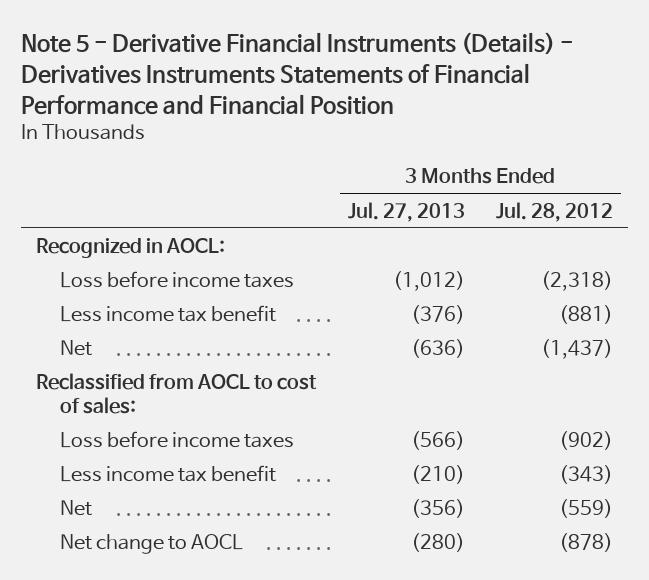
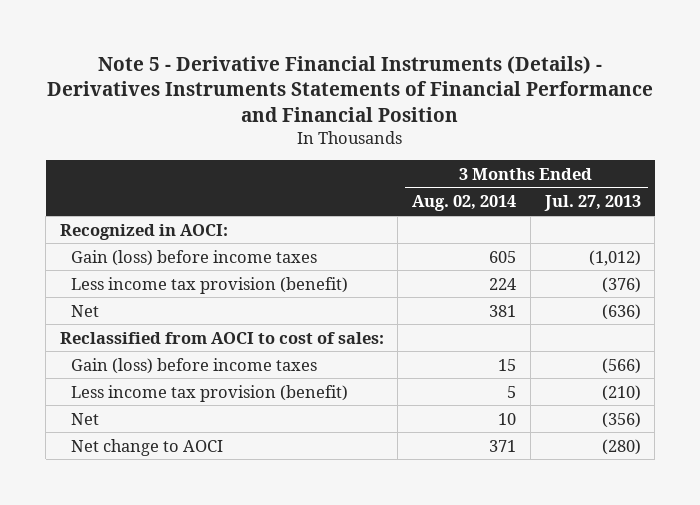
- | 3 Months Ended Jul. 27, 2013 | 3 Months Ended Jul. 28, 2012
+ | 3 Months Ended Aug. 02, 2014 | 3 Months Ended Jul. 27, 2013
- Recognized in AOCL:
- Loss before income taxes | (1,012) | (2,318)
- Less income tax benefit | (376) | (881)
+ Recognized in AOCI:
+ Gain (loss) before income taxes | 605 | (1,012)
+ Less income tax provision (benefit) | 224 | (376)
- Reclassified from AOCL to cost of sales:
- Loss before income taxes | (566) | (902)
- Less income tax benefit | (210) | (343)
+ Reclassified from AOCI to cost of sales:
+ Gain (loss) before income taxes | 15 | (566)
+ Less income tax provision (benefit) | 5 | (210)
- Net change to AOCL | (280) | (878)
+ Net change to AOCI | 371 | (280)

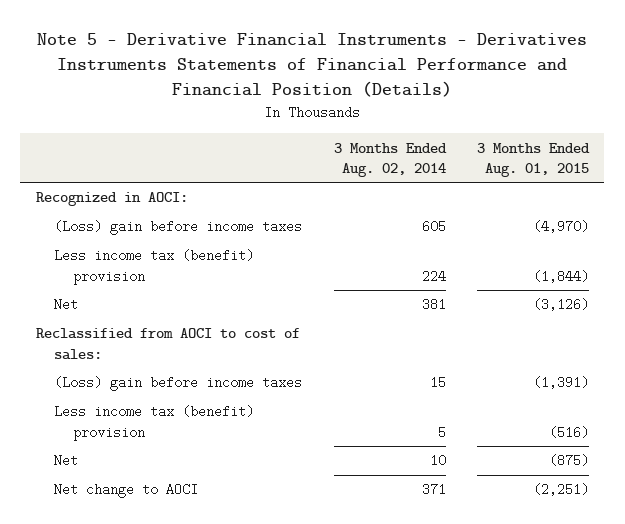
- Note 5 - Derivative Financial Instruments (Details) - Derivatives Instruments Statements of Financial Performance and Financial Position
+ Note 5 - Derivative Financial Instruments - Derivatives Instruments Statements of Financial Performance and Financial Position (Details)
- | 3 Months Ended Aug. 02, 2014 | 3 Months Ended Jul. 27, 2013
+ | 3 Months Ended Aug. 02, 2014 | 3 Months Ended Aug. 01, 2015
- Gain (loss) before income taxes | 605 | (1,012)
- Less income tax provision (benefit) | 224 | (376)
+ (Loss) gain before income taxes | 605 | (4,970)
+ Less income tax (benefit) provision | 224 | (1,844)
- Gain (loss) before income taxes | 15 | (566)
- Less income tax provision (benefit) | 5 | (210)
+ (Loss) gain before income taxes | 15 | (1,391)
+ Less income tax (benefit) provision | 5 | (516)

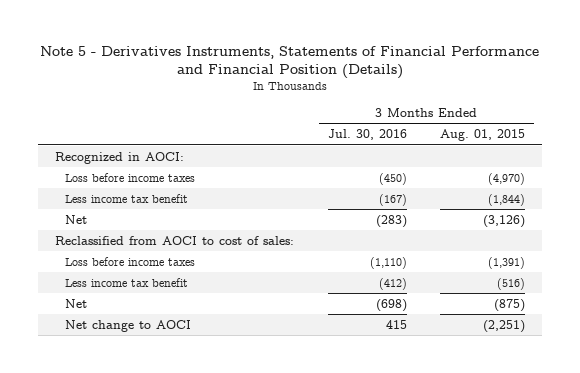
- Note 5 - Derivative Financial Instruments - Derivatives Instruments Statements of Financial Performance and Financial Position (Details)
+ Note 5 - Derivatives Instruments, Statements of Financial Performance and Financial Position (Details)
- | 3 Months Ended Aug. 02, 2014 | 3 Months Ended Aug. 01, 2015
+ | 3 Months Ended Jul. 30, 2016 | 3 Months Ended Aug. 01, 2015
- (Loss) gain before income taxes | 605 | (4,970)
- Less income tax (benefit) provision | 224 | (1,844)
+ Loss before income taxes | (450) | (4,970)
+ Less income tax benefit | (167) | (1,844)
- (Loss) gain before income taxes | 15 | (1,391)
- Less income tax (benefit) provision | 5 | (516)
+ Loss before income taxes | (1,110) | (1,391)
+ Less income tax benefit | (412) | (516)

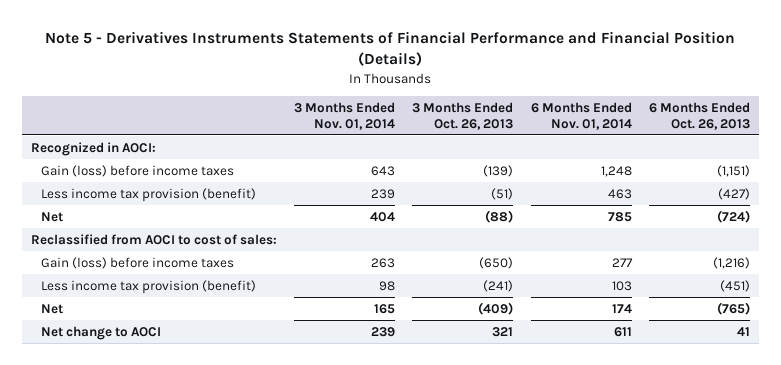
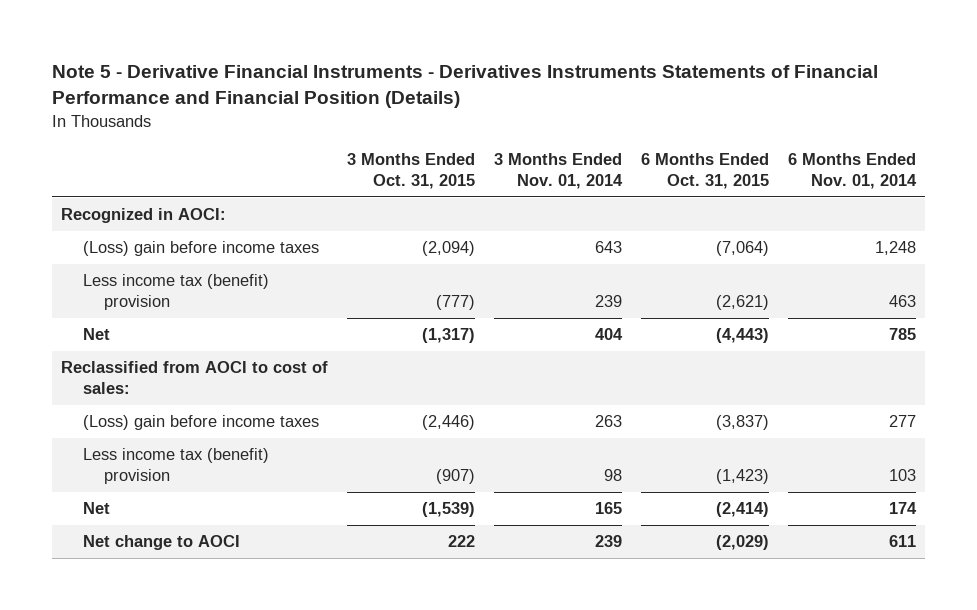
- Note 5 - Derivatives Instruments Statements of Financial Performance and Financial Position (Details)
+ Note 5 - Derivative Financial Instruments - Derivatives Instruments Statements of Financial Performance and Financial Position (Details)
- | 3 Months Ended Nov. 01, 2014 | 3 Months Ended Oct. 26, 2013 | 6 Months Ended Nov. 01, 2014 | 6 Months Ended Oct. 26, 2013
+ | 3 Months Ended Oct. 31, 2015 | 3 Months Ended Nov. 01, 2014 | 6 Months Ended Oct. 31, 2015 | 6 Months Ended Nov. 01, 2014
- Gain (loss) before income taxes | 643 | (139) | 1,248 | (1,151)
- Less income tax provision (benefit) | 239 | (51) | 463 | (427)
+ (Loss) gain before income taxes | (2,094) | 643 | (7,064) | 1,248
+ Less income tax (benefit) provision | (777) | 239 | (2,621) | 463
- Gain (loss) before income taxes | 263 | (650) | 277 | (1,216)
- Less income tax provision (benefit) | 98 | (241) | 103 | (451)
+ (Loss) gain before income taxes | (2,446) | 263 | (3,837) | 277
+ Less income tax (benefit) provision | (907) | 98 | (1,423) | 103

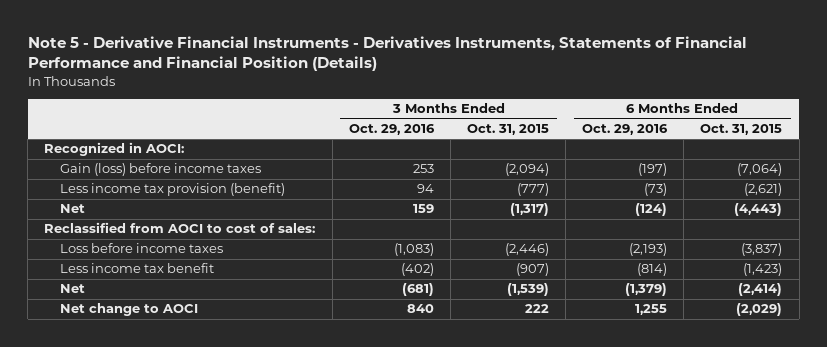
- Note 5 - Derivative Financial Instruments - Derivatives Instruments Statements of Financial Performance and Financial Position (Details)
+ Note 5 - Derivative Financial Instruments - Derivatives Instruments, Statements of Financial Performance and Financial Position (Details)
- | 3 Months Ended Oct. 31, 2015 | 3 Months Ended Nov. 01, 2014 | 6 Months Ended Oct. 31, 2015 | 6 Months Ended Nov. 01, 2014
+ | 3 Months Ended Oct. 29, 2016 | 3 Months Ended Oct. 31, 2015 | 6 Months Ended Oct. 29, 2016 | 6 Months Ended Oct. 31, 2015
- (Loss) gain before income taxes | (2,094) | 643 | (7,064) | 1,248
- Less income tax (benefit) provision | (777) | 239 | (2,621) | 463
+ Gain (loss) before income taxes | 253 | (2,094) | (197) | (7,064)
+ Less income tax provision (benefit) | 94 | (777) | (73) | (2,621)
- (Loss) gain before income taxes | (2,446) | 263 | (3,837) | 277
- Less income tax (benefit) provision | (907) | 98 | (1,423) | 103
+ Loss before income taxes | (1,083) | (2,446) | (2,193) | (3,837)
+ Less income tax benefit | (402) | (907) | (814) | (1,423)

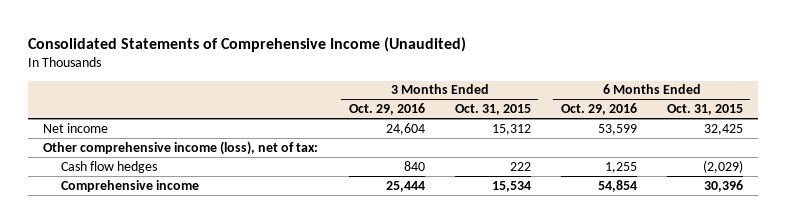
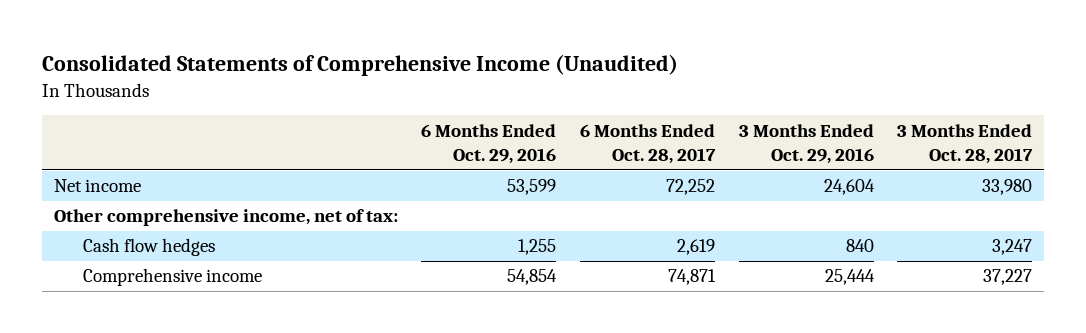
- | 3 Months Ended Oct. 29, 2016 | 3 Months Ended Oct. 31, 2015 | 6 Months Ended Oct. 29, 2016 | 6 Months Ended Oct. 31, 2015
+ | 6 Months Ended Oct. 29, 2016 | 6 Months Ended Oct. 28, 2017 | 3 Months Ended Oct. 29, 2016 | 3 Months Ended Oct. 28, 2017
- Other comprehensive income (loss), net of tax:
+ Other comprehensive income, net of tax:

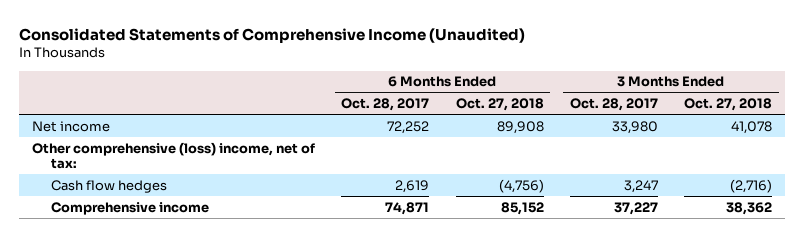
- | 6 Months Ended Oct. 29, 2016 | 6 Months Ended Oct. 28, 2017 | 3 Months Ended Oct. 29, 2016 | 3 Months Ended Oct. 28, 2017
+ | 6 Months Ended Oct. 28, 2017 | 6 Months Ended Oct. 27, 2018 | 3 Months Ended Oct. 28, 2017 | 3 Months Ended Oct. 27, 2018
- Other comprehensive income, net of tax:
+ Other comprehensive (loss) income, net of tax:

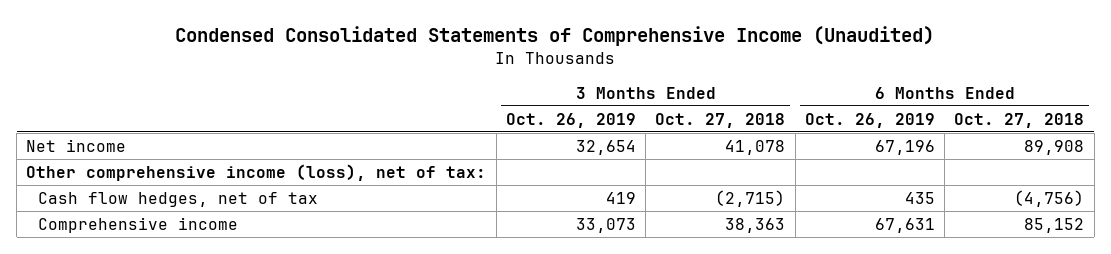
- Consolidated Statements of Comprehensive Income (Unaudited)
+ Condensed Consolidated Statements of Comprehensive Income (Unaudited)
- | 6 Months Ended Oct. 28, 2017 | 6 Months Ended Oct. 27, 2018 | 3 Months Ended Oct. 28, 2017 | 3 Months Ended Oct. 27, 2018
+ | 3 Months Ended Oct. 26, 2019 | 3 Months Ended Oct. 27, 2018 | 6 Months Ended Oct. 26, 2019 | 6 Months Ended Oct. 27, 2018
- Other comprehensive (loss) income, net of tax:
- Cash flow hedges | 2,619 | (4,756) | 3,247 | (2,716)
- Comprehensive income | 74,871 | 85,152 | 37,227 | 38,362
+ Other comprehensive income (loss), net of tax:
+ Cash flow hedges, net of tax | 419 | (2,715) | 435 | (4,756)
+ Comprehensive income | 33,073 | 38,363 | 67,631 | 85,152

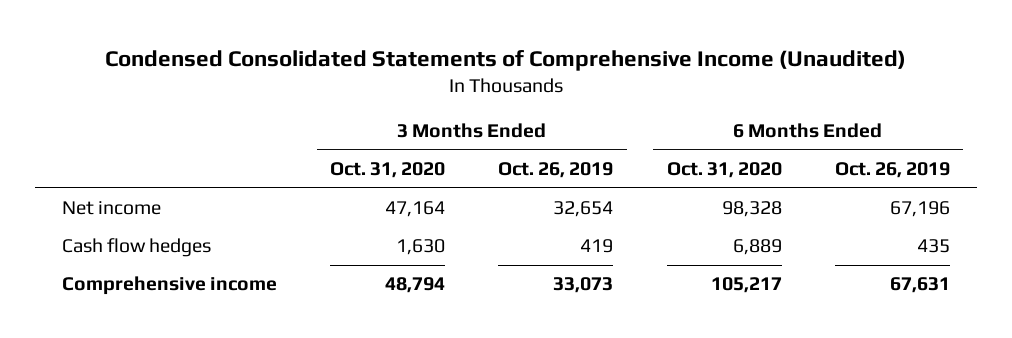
- | 3 Months Ended Oct. 26, 2019 | 3 Months Ended Oct. 27, 2018 | 6 Months Ended Oct. 26, 2019 | 6 Months Ended Oct. 27, 2018
+ | 3 Months Ended Oct. 31, 2020 | 3 Months Ended Oct. 26, 2019 | 6 Months Ended Oct. 31, 2020 | 6 Months Ended Oct. 26, 2019
- Other comprehensive income (loss), net of tax:
- Cash flow hedges, net of tax | 419 | (2,715) | 435 | (4,756)
+ Cash flow hedges | 1,630 | 419 | 6,889 | 435

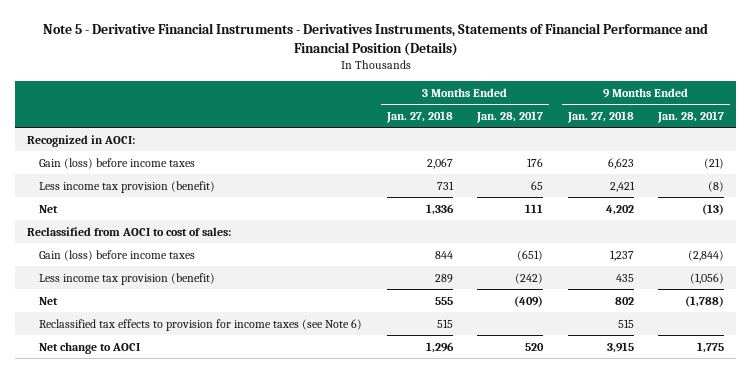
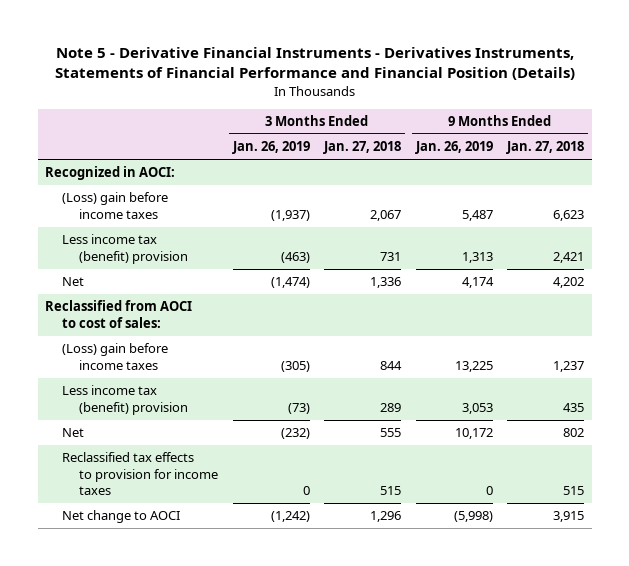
- | 3 Months Ended Jan. 27, 2018 | 3 Months Ended Jan. 28, 2017 | 9 Months Ended Jan. 27, 2018 | 9 Months Ended Jan. 28, 2017
+ | 3 Months Ended Jan. 26, 2019 | 3 Months Ended Jan. 27, 2018 | 9 Months Ended Jan. 26, 2019 | 9 Months Ended Jan. 27, 2018
- Gain (loss) before income taxes | 2,067 | 176 | 6,623 | (21)
- Less income tax provision (benefit) | 731 | 65 | 2,421 | (8)
+ (Loss) gain before income taxes | (1,937) | 2,067 | 5,487 | 6,623
+ Less income tax (benefit) provision | (463) | 731 | 1,313 | 2,421
- Gain (loss) before income taxes | 844 | (651) | 1,237 | (2,844)
- Less income tax provision (benefit) | 289 | (242) | 435 | (1,056)
+ (Loss) gain before income taxes | (305) | 844 | 13,225 | 1,237
+ Less income tax (benefit) provision | (73) | 289 | 3,053 | 435
- Reclassified tax effects to provision for income taxes (see Note 6) | 515 | | 515 |
+ Reclassified tax effects to provision for income taxes | 0 | 515 | 0 | 515

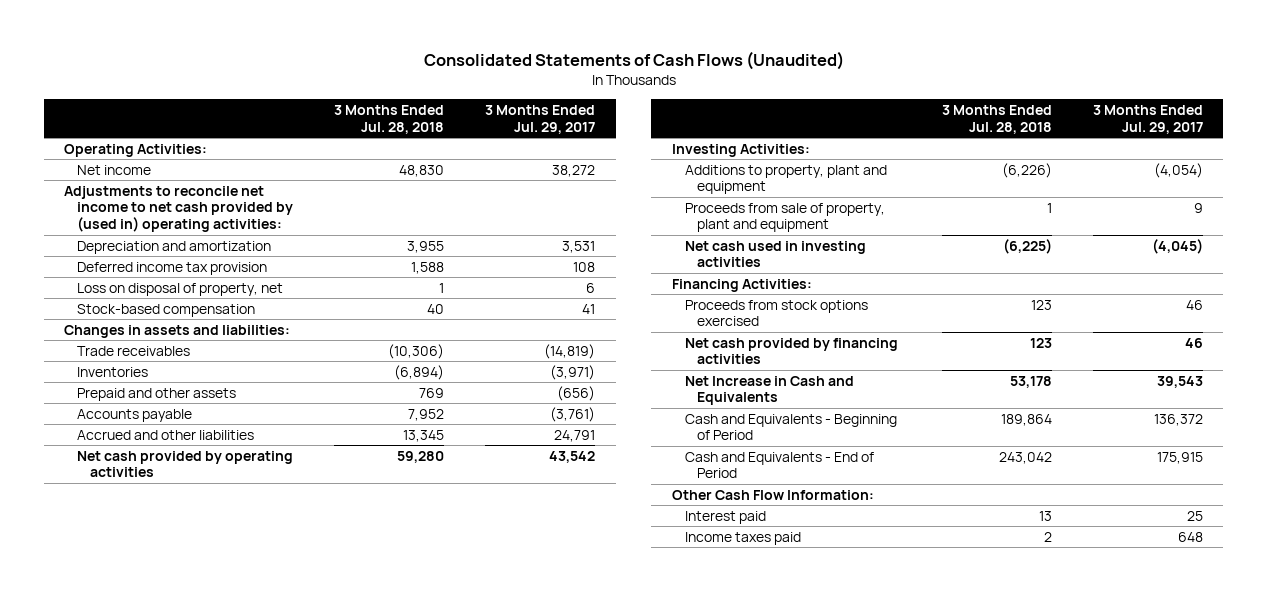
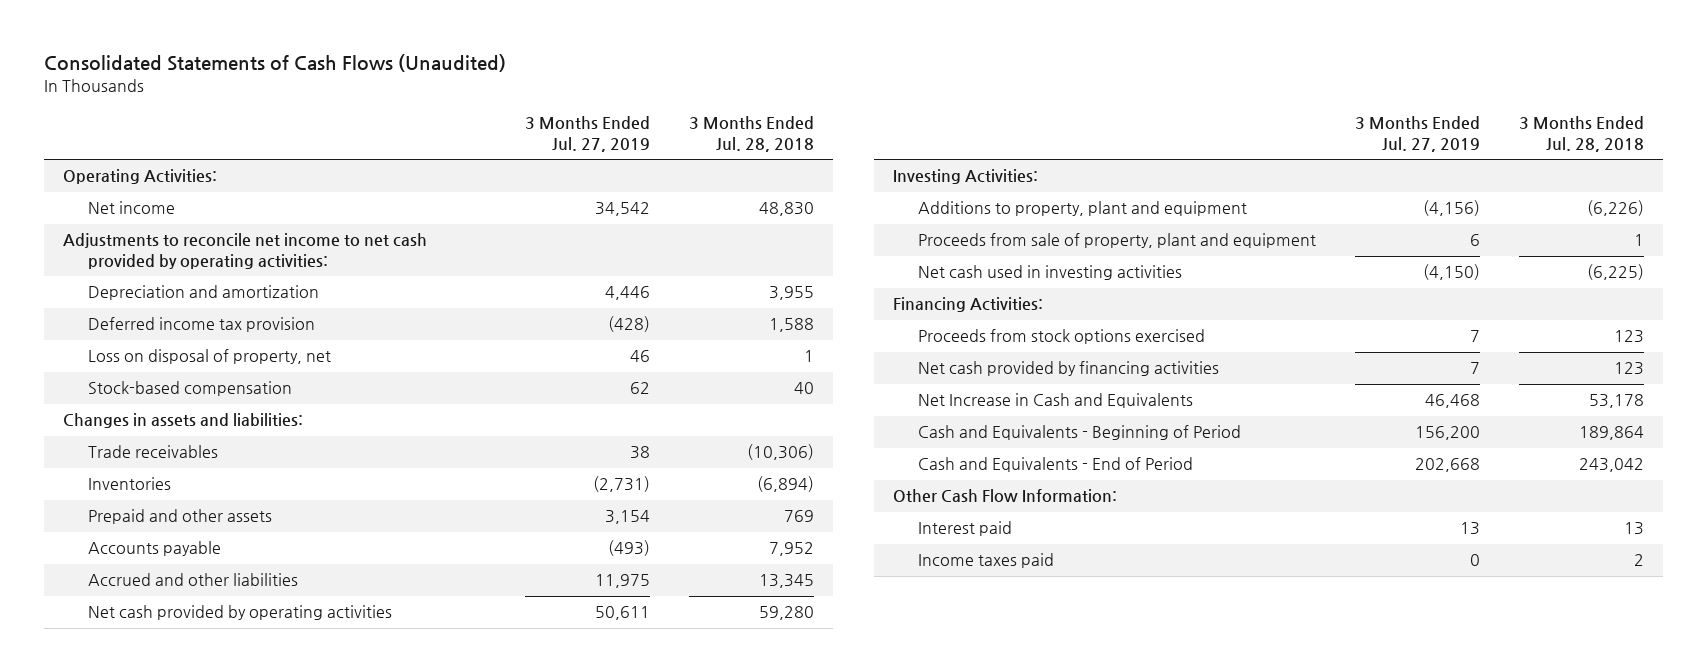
- | 3 Months Ended Jul. 28, 2018 | 3 Months Ended Jul. 29, 2017
+ | 3 Months Ended Jul. 27, 2019 | 3 Months Ended Jul. 28, 2018
- Adjustments to reconcile net income to net cash provided by (used in) operating activities:
+ Adjustments to reconcile net income to net cash provided by operating activities:

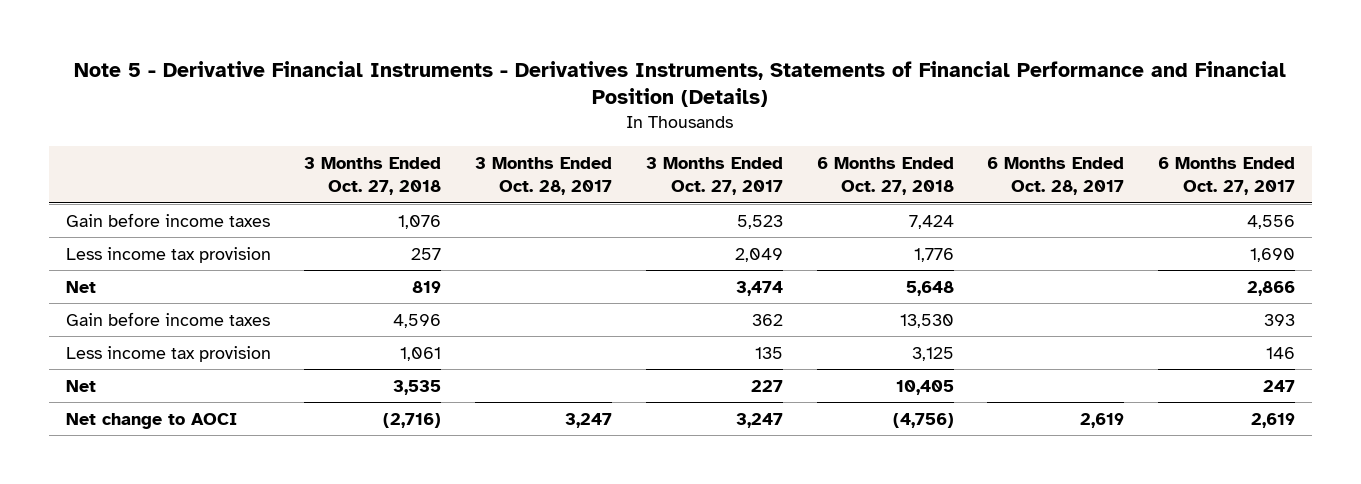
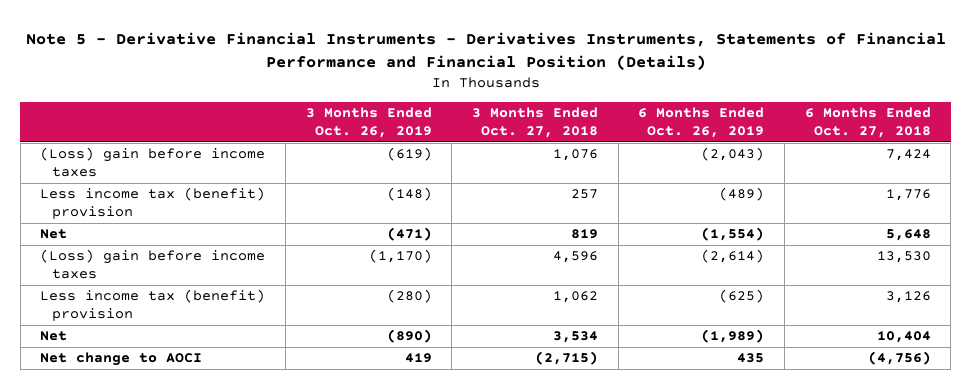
- | 3 Months Ended Oct. 27, 2018 | 3 Months Ended Oct. 28, 2017 | 3 Months Ended Oct. 27, 2017 | 6 Months Ended Oct. 27, 2018 | 6 Months Ended Oct. 28, 2017 | 6 Months Ended Oct. 27, 2017
+ | 3 Months Ended Oct. 26, 2019 | 3 Months Ended Oct. 27, 2018 | 6 Months Ended Oct. 26, 2019 | 6 Months Ended Oct. 27, 2018
- Gain before income taxes | 1,076 | | 5,523 | 7,424 | | 4,556
- Less income tax provision | 257 | | 2,049 | 1,776 | | 1,690
+ (Loss) gain before income taxes | (619) | 1,076 | (2,043) | 7,424
+ Less income tax (benefit) provision | (148) | 257 | (489) | 1,776
- Gain before income taxes | 4,596 | | 362 | 13,530 | | 393
- Less income tax provision | 1,061 | | 135 | 3,125 | | 146
- Net | 3,535 | | 227 | 10,405 | | 247
- Net change to AOCI | (2,716) | 3,247 | 3,247 | (4,756) | 2,619 | 2,619
+ (Loss) gain before income taxes | (1,170) | 4,596 | (2,614) | 13,530
+ Less income tax (benefit) provision | (280) | 1,062 | (625) | 3,126
+ Net | (890) | 3,534 | (1,989) | 10,404
+ Net change to AOCI | 419 | (2,715) | 435 | (4,756)

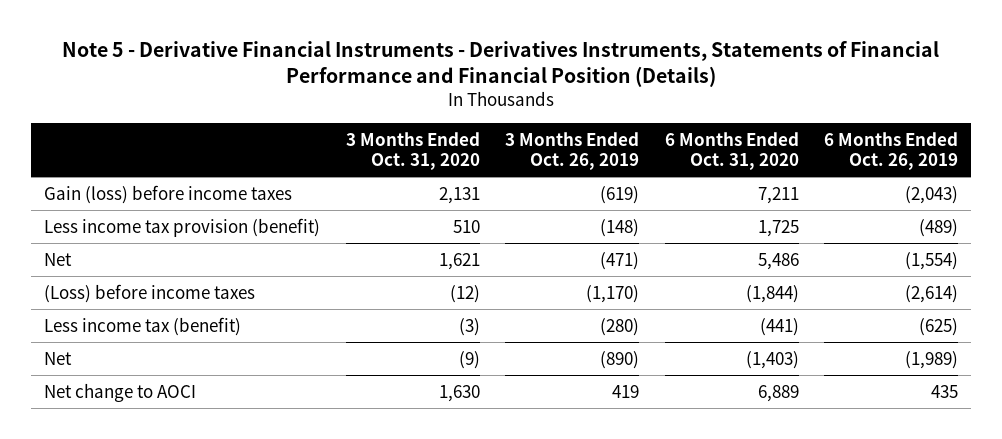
- | 3 Months Ended Oct. 26, 2019 | 3 Months Ended Oct. 27, 2018 | 6 Months Ended Oct. 26, 2019 | 6 Months Ended Oct. 27, 2018
+ | 3 Months Ended Oct. 31, 2020 | 3 Months Ended Oct. 26, 2019 | 6 Months Ended Oct. 31, 2020 | 6 Months Ended Oct. 26, 2019
- (Loss) gain before income taxes | (619) | 1,076 | (2,043) | 7,424
- Less income tax (benefit) provision | (148) | 257 | (489) | 1,776
+ Gain (loss) before income taxes | 2,131 | (619) | 7,211 | (2,043)
+ Less income tax provision (benefit) | 510 | (148) | 1,725 | (489)
- (Loss) gain before income taxes | (1,170) | 4,596 | (2,614) | 13,530
- Less income tax (benefit) provision | (280) | 1,062 | (625) | 3,126
+ (Loss) before income taxes | (12) | (1,170) | (1,844) | (2,614)
+ Less income tax (benefit) | (3) | (280) | (441) | (625)

